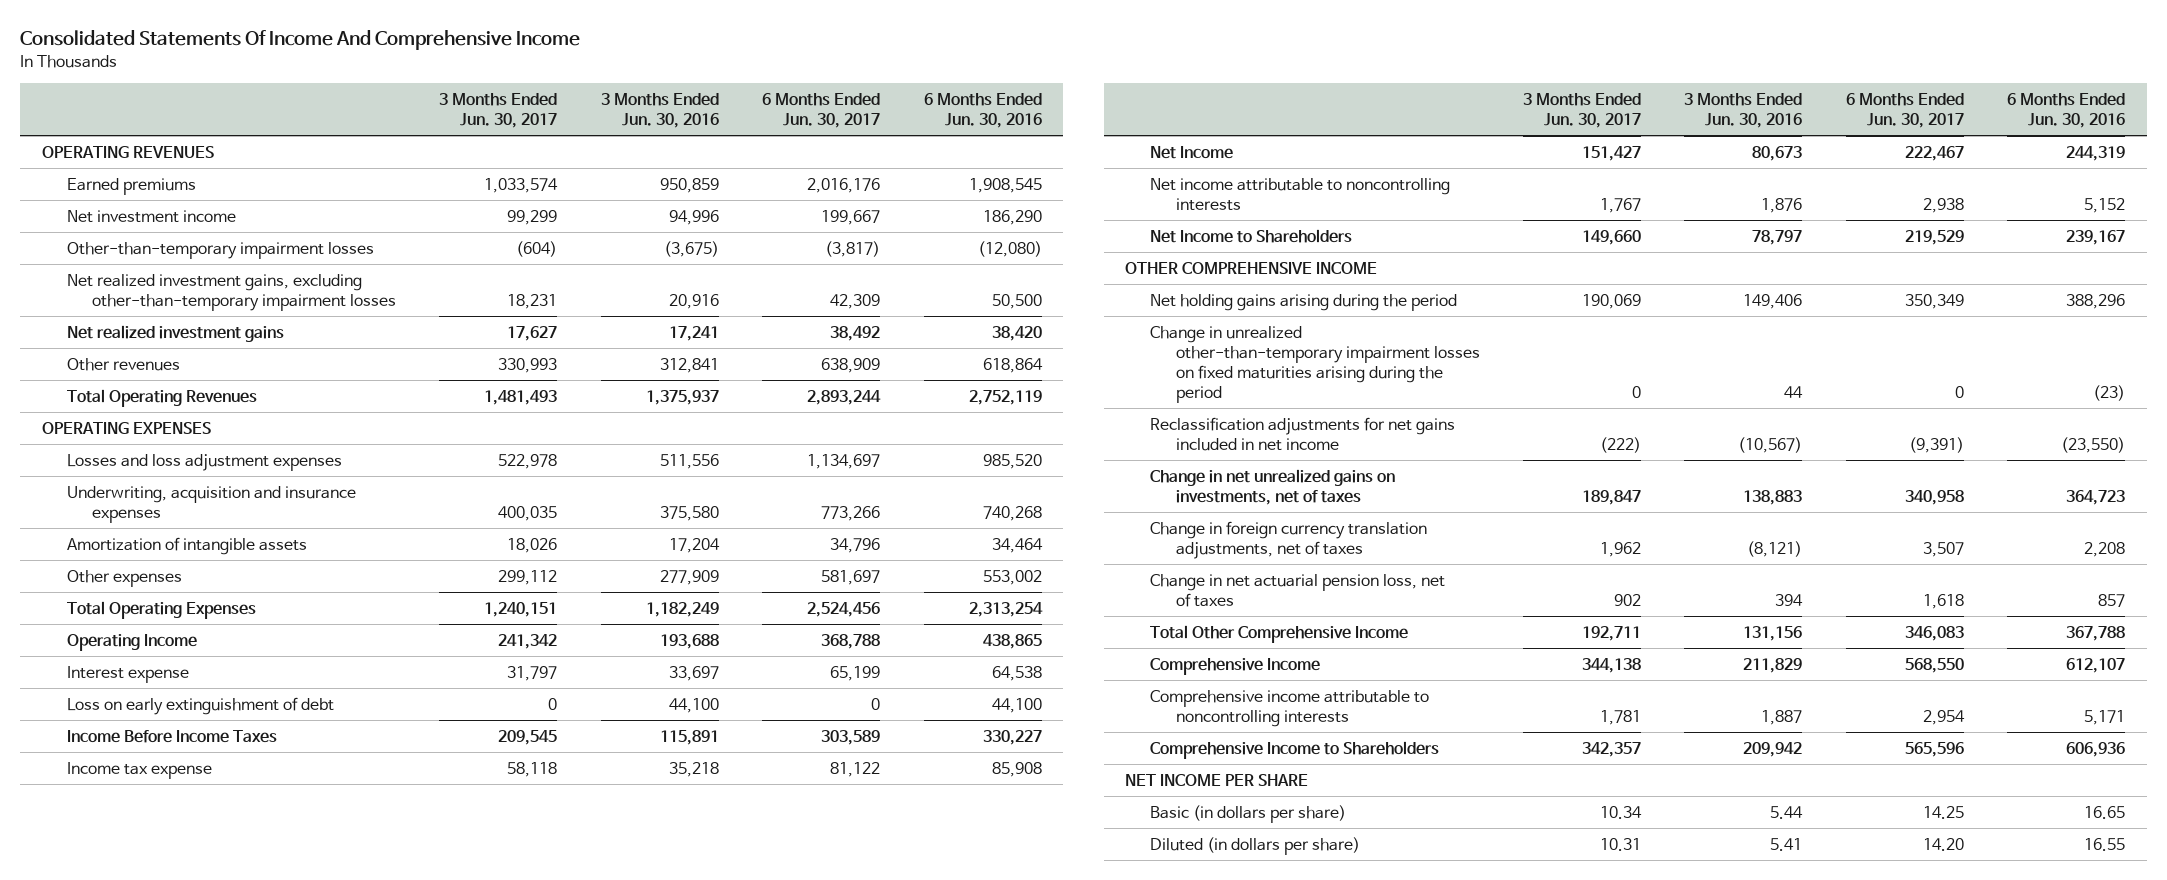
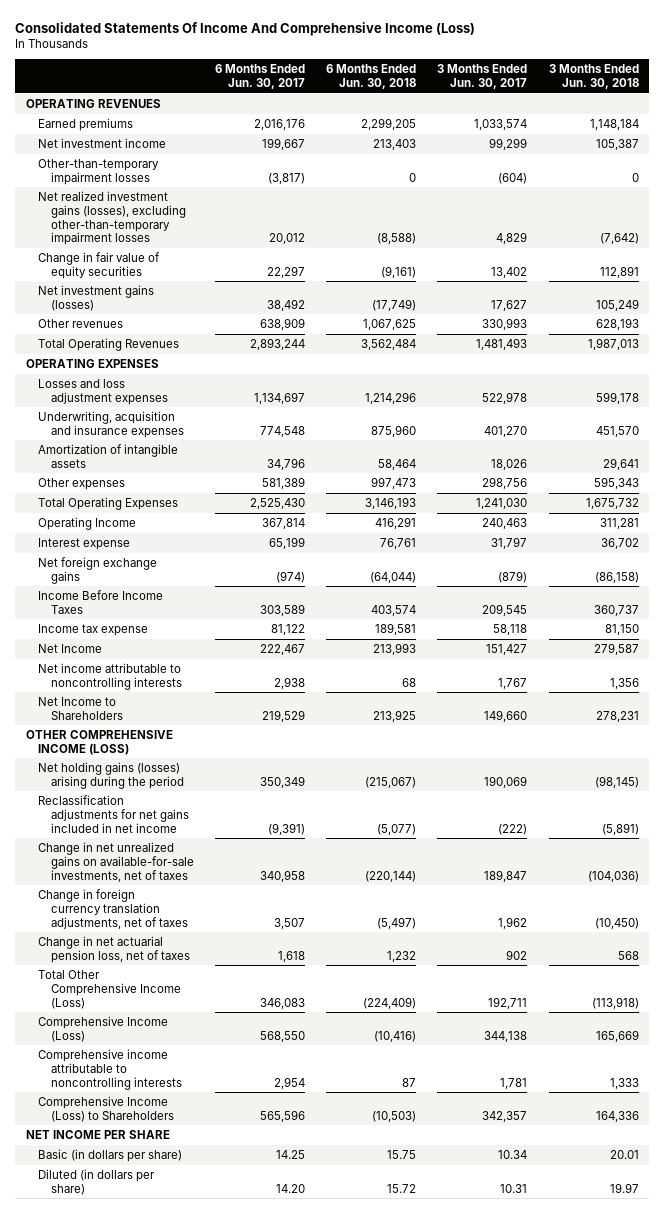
- Consolidated Statements Of Income And Comprehensive Income
+ Consolidated Statements Of Income And Comprehensive Income (Loss)
- | 3 Months Ended Jun. 30, 2017 | 3 Months Ended Jun. 30, 2016 | 6 Months Ended Jun. 30, 2017 | 6 Months Ended Jun. 30, 2016
+ | 6 Months Ended Jun. 30, 2017 | 6 Months Ended Jun. 30, 2018 | 3 Months Ended Jun. 30, 2017 | 3 Months Ended Jun. 30, 2018
- Net realized investment gains, excluding other-than-temporary impairment losses | 18,231 | 20,916 | 42,309 | 50,500
- Net realized investment gains | 17,627 | 17,241 | 38,492 | 38,420
+ Net realized investment gains (losses), excluding other-than-temporary impairment losses | 20,012 | (8,588) | 4,829 | (7,642)
+ Change in fair value of equity securities | 22,297 | (9,161) | 13,402 | 112,891
+ Net investment gains (losses) | 38,492 | (17,749) | 17,627 | 105,249
- Underwriting, acquisition and insurance expenses | 400,035 | 375,580 | 773,266 | 740,268
+ Underwriting, acquisition and insurance expenses | 774,548 | 875,960 | 401,270 | 451,570
- Other expenses | 299,112 | 277,909 | 581,697 | 553,002
- Total Operating Expenses | 1,240,151 | 1,182,249 | 2,524,456 | 2,313,254
- Operating Income | 241,342 | 193,688 | 368,788 | 438,865
+ Other expenses | 581,389 | 997,473 | 298,756 | 595,343
+ Total Operating Expenses | 2,525,430 | 3,146,193 | 1,241,030 | 1,675,732
+ Operating Income | 367,814 | 416,291 | 240,463 | 311,281
- Loss on early extinguishment of debt | 0 | 44,100 | 0 | 44,100
+ Net foreign exchange gains | (974) | (64,044) | (879) | (86,158)
- OTHER COMPREHENSIVE INCOME
- Net holding gains arising during the period | 190,069 | 149,406 | 350,349 | 388,296
- Change in unrealized other-than-temporary impairment losses on fixed maturities arising during the period | 0 | 44 | 0 | (23)
+ OTHER COMPREHENSIVE INCOME (LOSS)
+ Net holding gains (losses) arising during the period | 350,349 | (215,067) | 190,069 | (98,145)
- Change in net unrealized gains on investments, net of taxes | 189,847 | 138,883 | 340,958 | 364,723
+ Change in net unrealized gains on available-for-sale investments, net of taxes | 340,958 | (220,144) | 189,847 | (104,036)
- Total Other Comprehensive Income | 192,711 | 131,156 | 346,083 | 367,788
- Comprehensive Income | 344,138 | 211,829 | 568,550 | 612,107
+ Total Other Comprehensive Income (Loss) | 346,083 | (224,409) | 192,711 | (113,918)
+ Comprehensive Income (Loss) | 568,550 | (10,416) | 344,138 | 165,669
- Comprehensive Income to Shareholders | 342,357 | 209,942 | 565,596 | 606,936
+ Comprehensive Income (Loss) to Shareholders | 565,596 | (10,503) | 342,357 | 164,336

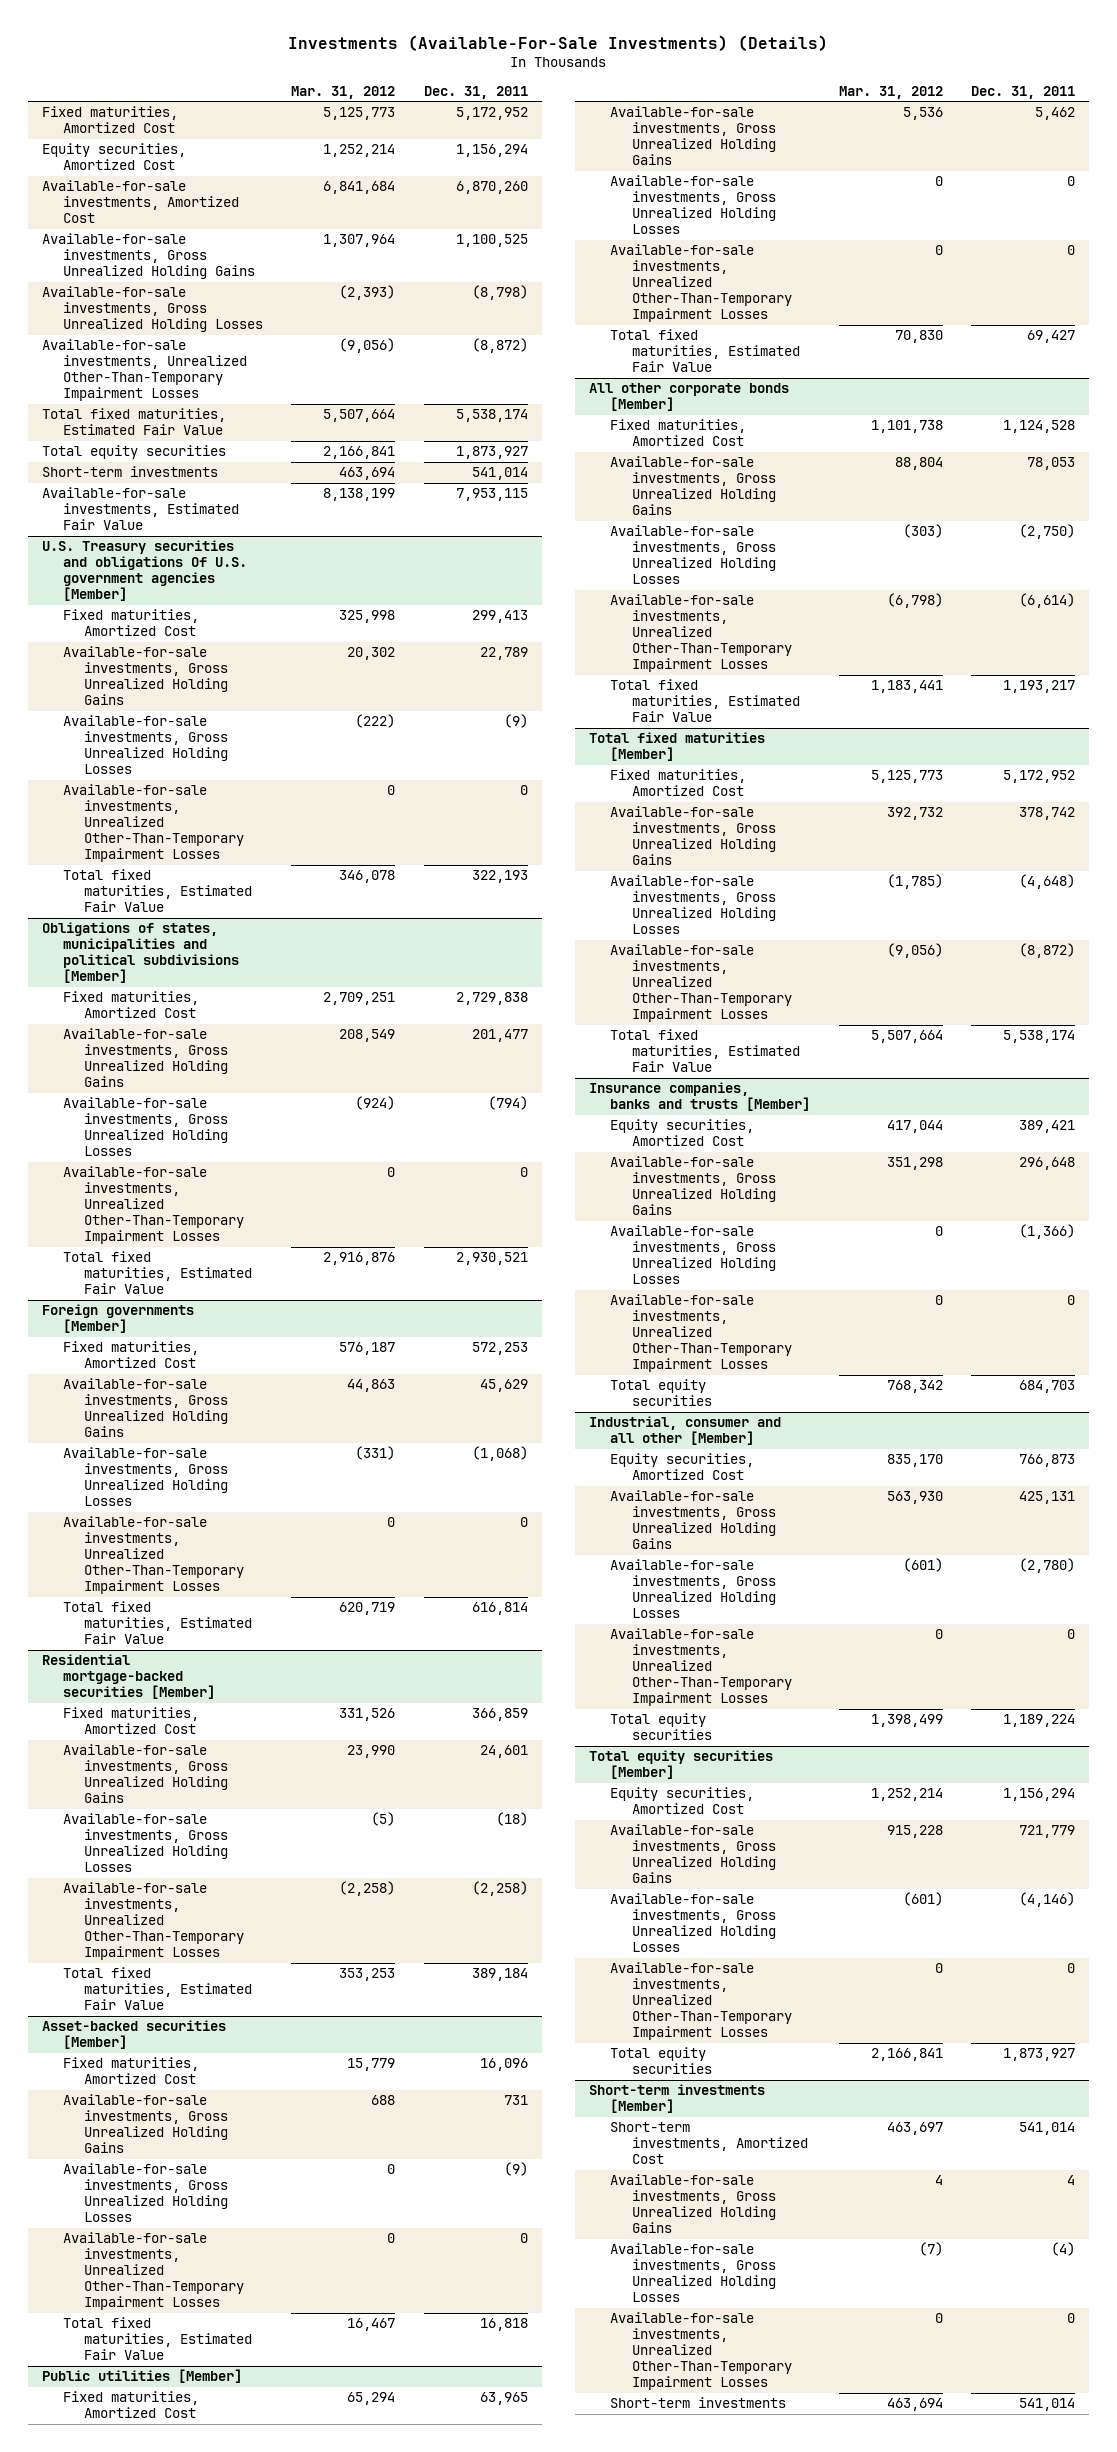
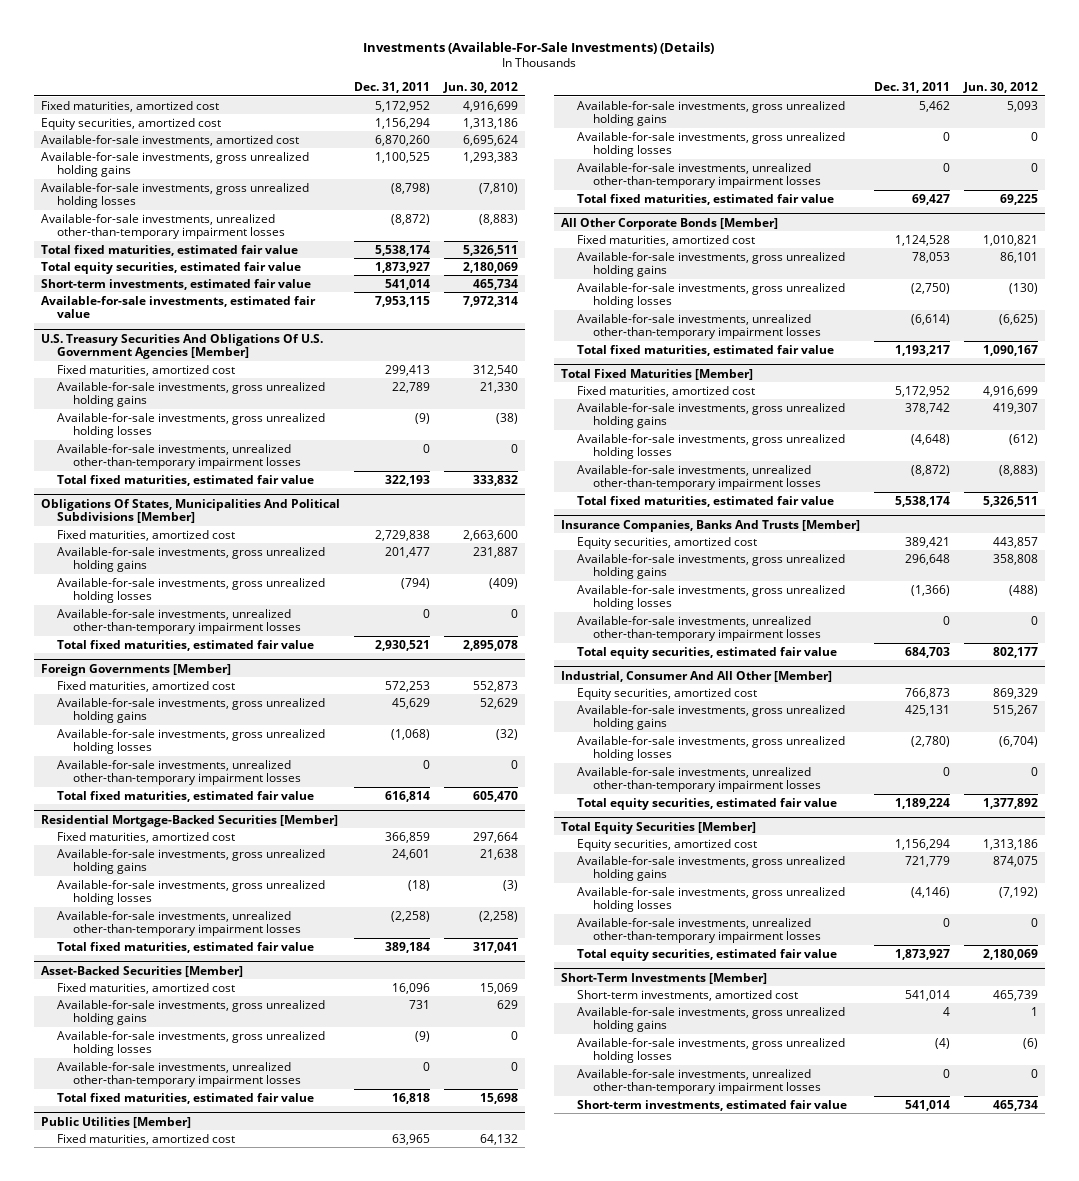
- | Mar. 31, 2012 | Dec. 31, 2011
+ | Dec. 31, 2011 | Jun. 30, 2012
- Fixed maturities, Amortized Cost | 5,125,773 | 5,172,952
- Equity securities, Amortized Cost | 1,252,214 | 1,156,294
- Available-for-sale investments, Amortized Cost | 6,841,684 | 6,870,260
- Available-for-sale investments, Gross Unrealized Holding Gains | 1,307,964 | 1,100,525
- Available-for-sale investments, Gross Unrealized Holding Losses | (2,393) | (8,798)
- Available-for-sale investments, Unrealized Other-Than-Temporary Impairment Losses | (9,056) | (8,872)
- Total fixed maturities, Estimated Fair Value | 5,507,664 | 5,538,174
- Total equity securities | 2,166,841 | 1,873,927
- Short-term investments | 463,694 | 541,014
- Available-for-sale investments, Estimated Fair Value | 8,138,199 | 7,953,115
- U.S. Treasury securities and obligations Of U.S. government agencies [Member]
- Fixed maturities, Amortized Cost | 325,998 | 299,413
- Available-for-sale investments, Gross Unrealized Holding Gains | 20,302 | 22,789
- Available-for-sale investments, Gross Unrealized Holding Losses | (222) | (9)
- Available-for-sale investments, Unrealized Other-Than-Temporary Impairment Losses | 0 | 0
- Total fixed maturities, Estimated Fair Value | 346,078 | 322,193
- Obligations of states, municipalities and political subdivisions [Member]
- Fixed maturities, Amortized Cost | 2,709,251 | 2,729,838
- Available-for-sale investments, Gross Unrealized Holding Gains | 208,549 | 201,477
- Available-for-sale investments, Gross Unrealized Holding Losses | (924) | (794)
- Available-for-sale investments, Unrealized Other-Than-Temporary Impairment Losses | 0 | 0
- Total fixed maturities, Estimated Fair Value | 2,916,876 | 2,930,521
- Foreign governments [Member]
- Fixed maturities, Amortized Cost | 576,187 | 572,253
- Available-for-sale investments, Gross Unrealized Holding Gains | 44,863 | 45,629
- Available-for-sale investments, Gross Unrealized Holding Losses | (331) | (1,068)
- Available-for-sale investments, Unrealized Other-Than-Temporary Impairment Losses | 0 | 0
- Total fixed maturities, Estimated Fair Value | 620,719 | 616,814
- Residential mortgage-backed securities [Member]
- Fixed maturities, Amortized Cost | 331,526 | 366,859
- Available-for-sale investments, Gross Unrealized Holding Gains | 23,990 | 24,601
- Available-for-sale investments, Gross Unrealized Holding Losses | (5) | (18)
- Available-for-sale investments, Unrealized Other-Than-Temporary Impairment Losses | (2,258) | (2,258)
- Total fixed maturities, Estimated Fair Value | 353,253 | 389,184
- Asset-backed securities [Member]
- Fixed maturities, Amortized Cost | 15,779 | 16,096
- Available-for-sale investments, Gross Unrealized Holding Gains | 688 | 731
- Available-for-sale investments, Gross Unrealized Holding Losses | 0 | (9)
- Available-for-sale investments, Unrealized Other-Than-Temporary Impairment Losses | 0 | 0
- Total fixed maturities, Estimated Fair Value | 16,467 | 16,818
- Public utilities [Member]
- Fixed maturities, Amortized Cost | 65,294 | 63,965
- Available-for-sale investments, Gross Unrealized Holding Gains | 5,536 | 5,462
- Available-for-sale investments, Gross Unrealized Holding Losses | 0 | 0
- Available-for-sale investments, Unrealized Other-Than-Temporary Impairment Losses | 0 | 0
- Total fixed maturities, Estimated Fair Value | 70,830 | 69,427
- All other corporate bonds [Member]
- Fixed maturities, Amortized Cost | 1,101,738 | 1,124,528
- Available-for-sale investments, Gross Unrealized Holding Gains | 88,804 | 78,053
- Available-for-sale investments, Gross Unrealized Holding Losses | (303) | (2,750)
- Available-for-sale investments, Unrealized Other-Than-Temporary Impairment Losses | (6,798) | (6,614)
- Total fixed maturities, Estimated Fair Value | 1,183,441 | 1,193,217
- Total fixed maturities [Member]
- Fixed maturities, Amortized Cost | 5,125,773 | 5,172,952
- Available-for-sale investments, Gross Unrealized Holding Gains | 392,732 | 378,742
- Available-for-sale investments, Gross Unrealized Holding Losses | (1,785) | (4,648)
- Available-for-sale investments, Unrealized Other-Than-Temporary Impairment Losses | (9,056) | (8,872)
- Total fixed maturities, Estimated Fair Value | 5,507,664 | 5,538,174
- Insurance companies, banks and trusts [Member]
- Equity securities, Amortized Cost | 417,044 | 389,421
- Available-for-sale investments, Gross Unrealized Holding Gains | 351,298 | 296,648
- Available-for-sale investments, Gross Unrealized Holding Losses | 0 | (1,366)
- Available-for-sale investments, Unrealized Other-Than-Temporary Impairment Losses | 0 | 0
- Total equity securities | 768,342 | 684,703
- Industrial, consumer and all other [Member]
- Equity securities, Amortized Cost | 835,170 | 766,873
- Available-for-sale investments, Gross Unrealized Holding Gains | 563,930 | 425,131
- Available-for-sale investments, Gross Unrealized Holding Losses | (601) | (2,780)
- Available-for-sale investments, Unrealized Other-Than-Temporary Impairment Losses | 0 | 0
- Total equity securities | 1,398,499 | 1,189,224
- Total equity securities [Member]
- Equity securities, Amortized Cost | 1,252,214 | 1,156,294
- Available-for-sale investments, Gross Unrealized Holding Gains | 915,228 | 721,779
- Available-for-sale investments, Gross Unrealized Holding Losses | (601) | (4,146)
- Available-for-sale investments, Unrealized Other-Than-Temporary Impairment Losses | 0 | 0
- Total equity securities | 2,166,841 | 1,873,927
- Short-term investments [Member]
- Short-term investments, Amortized Cost | 463,697 | 541,014
- Available-for-sale investments, Gross Unrealized Holding Gains | 4 | 4
- Available-for-sale investments, Gross Unrealized Holding Losses | (7) | (4)
- Available-for-sale investments, Unrealized Other-Than-Temporary Impairment Losses | 0 | 0
- Short-term investments | 463,694 | 541,014
+ Fixed maturities, amortized cost | 5,172,952 | 4,916,699
+ Equity securities, amortized cost | 1,156,294 | 1,313,186
+ Available-for-sale investments, amortized cost | 6,870,260 | 6,695,624
+ Available-for-sale investments, gross unrealized holding gains | 1,100,525 | 1,293,383
+ Available-for-sale investments, gross unrealized holding losses | (8,798) | (7,810)
+ Available-for-sale investments, unrealized other-than-temporary impairment losses | (8,872) | (8,883)
+ Total fixed maturities, estimated fair value | 5,538,174 | 5,326,511
+ Total equity securities, estimated fair value | 1,873,927 | 2,180,069
+ Short-term investments, estimated fair value | 541,014 | 465,734
+ Available-for-sale investments, estimated fair value | 7,953,115 | 7,972,314
+ U.S. Treasury Securities And Obligations Of U.S. Government Agencies [Member]
+ Fixed maturities, amortized cost | 299,413 | 312,540
+ Available-for-sale investments, gross unrealized holding gains | 22,789 | 21,330
+ Available-for-sale investments, gross unrealized holding losses | (9) | (38)
+ Available-for-sale investments, unrealized other-than-temporary impairment losses | 0 | 0
+ Total fixed maturities, estimated fair value | 322,193 | 333,832
+ Obligations Of States, Municipalities And Political Subdivisions [Member]
+ Fixed maturities, amortized cost | 2,729,838 | 2,663,600
+ Available-for-sale investments, gross unrealized holding gains | 201,477 | 231,887
+ Available-for-sale investments, gross unrealized holding losses | (794) | (409)
+ Available-for-sale investments, unrealized other-than-temporary impairment losses | 0 | 0
+ Total fixed maturities, estimated fair value | 2,930,521 | 2,895,078
+ Foreign Governments [Member]
+ Fixed maturities, amortized cost | 572,253 | 552,873
+ Available-for-sale investments, gross unrealized holding gains | 45,629 | 52,629
+ Available-for-sale investments, gross unrealized holding losses | (1,068) | (32)
+ Available-for-sale investments, unrealized other-than-temporary impairment losses | 0 | 0
+ Total fixed maturities, estimated fair value | 616,814 | 605,470
+ Residential Mortgage-Backed Securities [Member]
+ Fixed maturities, amortized cost | 366,859 | 297,664
+ Available-for-sale investments, gross unrealized holding gains | 24,601 | 21,638
+ Available-for-sale investments, gross unrealized holding losses | (18) | (3)
+ Available-for-sale investments, unrealized other-than-temporary impairment losses | (2,258) | (2,258)
+ Total fixed maturities, estimated fair value | 389,184 | 317,041
+ Asset-Backed Securities [Member]
+ Fixed maturities, amortized cost | 16,096 | 15,069
+ Available-for-sale investments, gross unrealized holding gains | 731 | 629
+ Available-for-sale investments, gross unrealized holding losses | (9) | 0
+ Available-for-sale investments, unrealized other-than-temporary impairment losses | 0 | 0
+ Total fixed maturities, estimated fair value | 16,818 | 15,698
+ Public Utilities [Member]
+ Fixed maturities, amortized cost | 63,965 | 64,132
+ Available-for-sale investments, gross unrealized holding gains | 5,462 | 5,093
+ Available-for-sale investments, gross unrealized holding losses | 0 | 0
+ Available-for-sale investments, unrealized other-than-temporary impairment losses | 0 | 0
+ Total fixed maturities, estimated fair value | 69,427 | 69,225
+ All Other Corporate Bonds [Member]
+ Fixed maturities, amortized cost | 1,124,528 | 1,010,821
+ Available-for-sale investments, gross unrealized holding gains | 78,053 | 86,101
+ Available-for-sale investments, gross unrealized holding losses | (2,750) | (130)
+ Available-for-sale investments, unrealized other-than-temporary impairment losses | (6,614) | (6,625)
+ Total fixed maturities, estimated fair value | 1,193,217 | 1,090,167
+ Total Fixed Maturities [Member]
+ Fixed maturities, amortized cost | 5,172,952 | 4,916,699
+ Available-for-sale investments, gross unrealized holding gains | 378,742 | 419,307
+ Available-for-sale investments, gross unrealized holding losses | (4,648) | (612)
+ Available-for-sale investments, unrealized other-than-temporary impairment losses | (8,872) | (8,883)
+ Total fixed maturities, estimated fair value | 5,538,174 | 5,326,511
+ Insurance Companies, Banks And Trusts [Member]
+ Equity securities, amortized cost | 389,421 | 443,857
+ Available-for-sale investments, gross unrealized holding gains | 296,648 | 358,808
+ Available-for-sale investments, gross unrealized holding losses | (1,366) | (488)
+ Available-for-sale investments, unrealized other-than-temporary impairment losses | 0 | 0
+ Total equity securities, estimated fair value | 684,703 | 802,177
+ Industrial, Consumer And All Other [Member]
+ Equity securities, amortized cost | 766,873 | 869,329
+ Available-for-sale investments, gross unrealized holding gains | 425,131 | 515,267
+ Available-for-sale investments, gross unrealized holding losses | (2,780) | (6,704)
+ Available-for-sale investments, unrealized other-than-temporary impairment losses | 0 | 0
+ Total equity securities, estimated fair value | 1,189,224 | 1,377,892
+ Total Equity Securities [Member]
+ Equity securities, amortized cost | 1,156,294 | 1,313,186
+ Available-for-sale investments, gross unrealized holding gains | 721,779 | 874,075
+ Available-for-sale investments, gross unrealized holding losses | (4,146) | (7,192)
+ Available-for-sale investments, unrealized other-than-temporary impairment losses | 0 | 0
+ Total equity securities, estimated fair value | 1,873,927 | 2,180,069
+ Short-Term Investments [Member]
+ Short-term investments, amortized cost | 541,014 | 465,739
+ Available-for-sale investments, gross unrealized holding gains | 4 | 1
+ Available-for-sale investments, gross unrealized holding losses | (4) | (6)
+ Available-for-sale investments, unrealized other-than-temporary impairment losses | 0 | 0
+ Short-term investments, estimated fair value | 541,014 | 465,734

